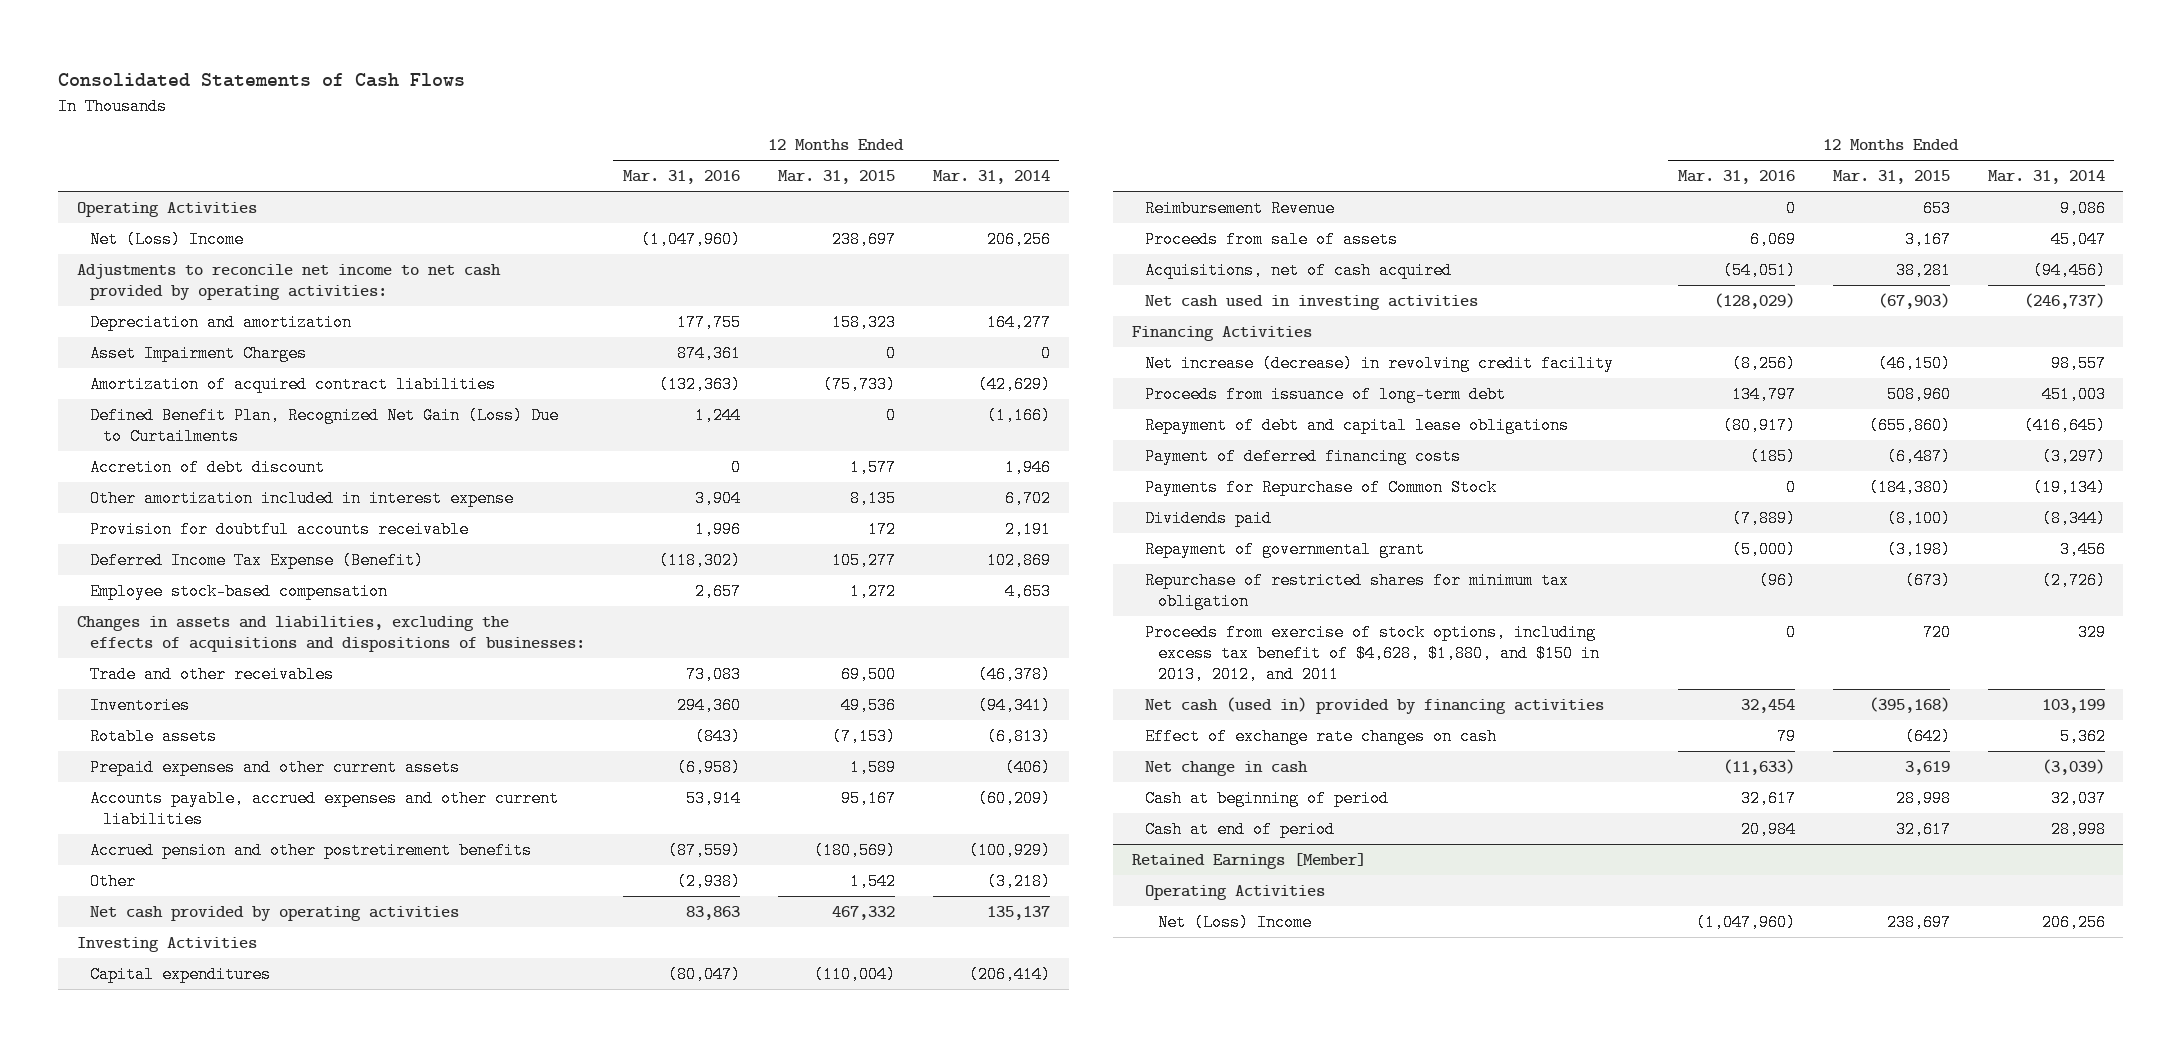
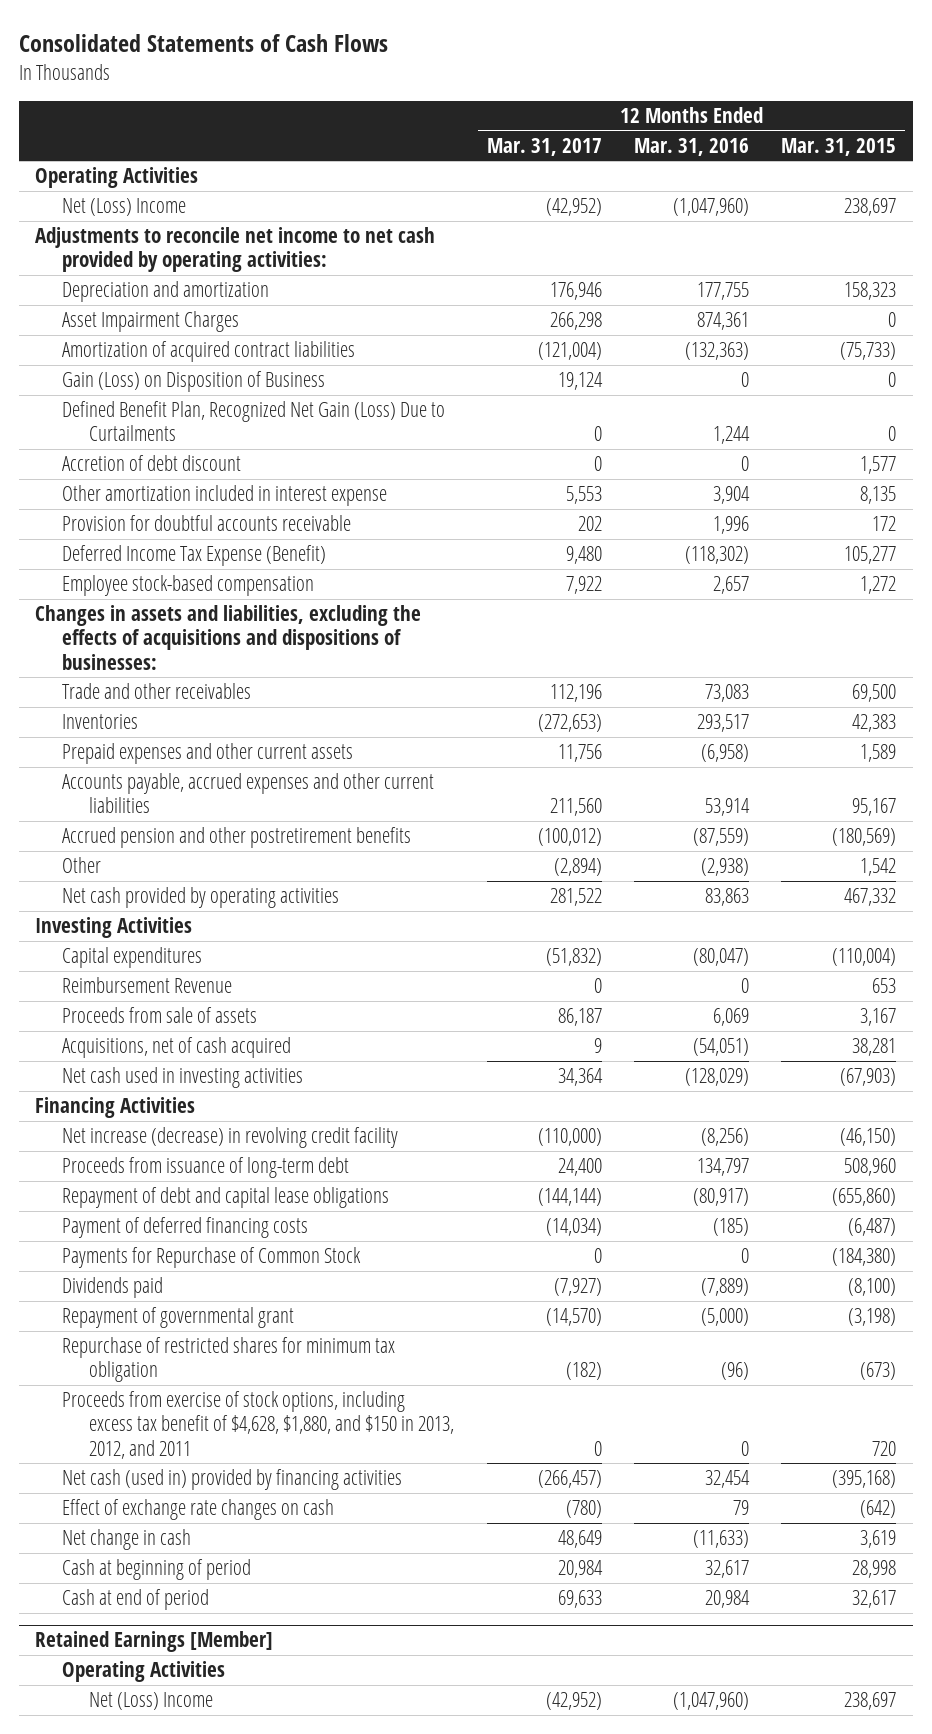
- | 12 Months Ended Mar. 31, 2016 | 12 Months Ended Mar. 31, 2015 | 12 Months Ended Mar. 31, 2014
+ | 12 Months Ended Mar. 31, 2017 | 12 Months Ended Mar. 31, 2016 | 12 Months Ended Mar. 31, 2015
+ Gain (Loss) on Disposition of Business | 19,124 | 0 | 0
- Inventories | 294,360 | 49,536 | (94,341)
- Rotable assets | (843) | (7,153) | (6,813)
+ Inventories | (272,653) | 293,517 | 42,383

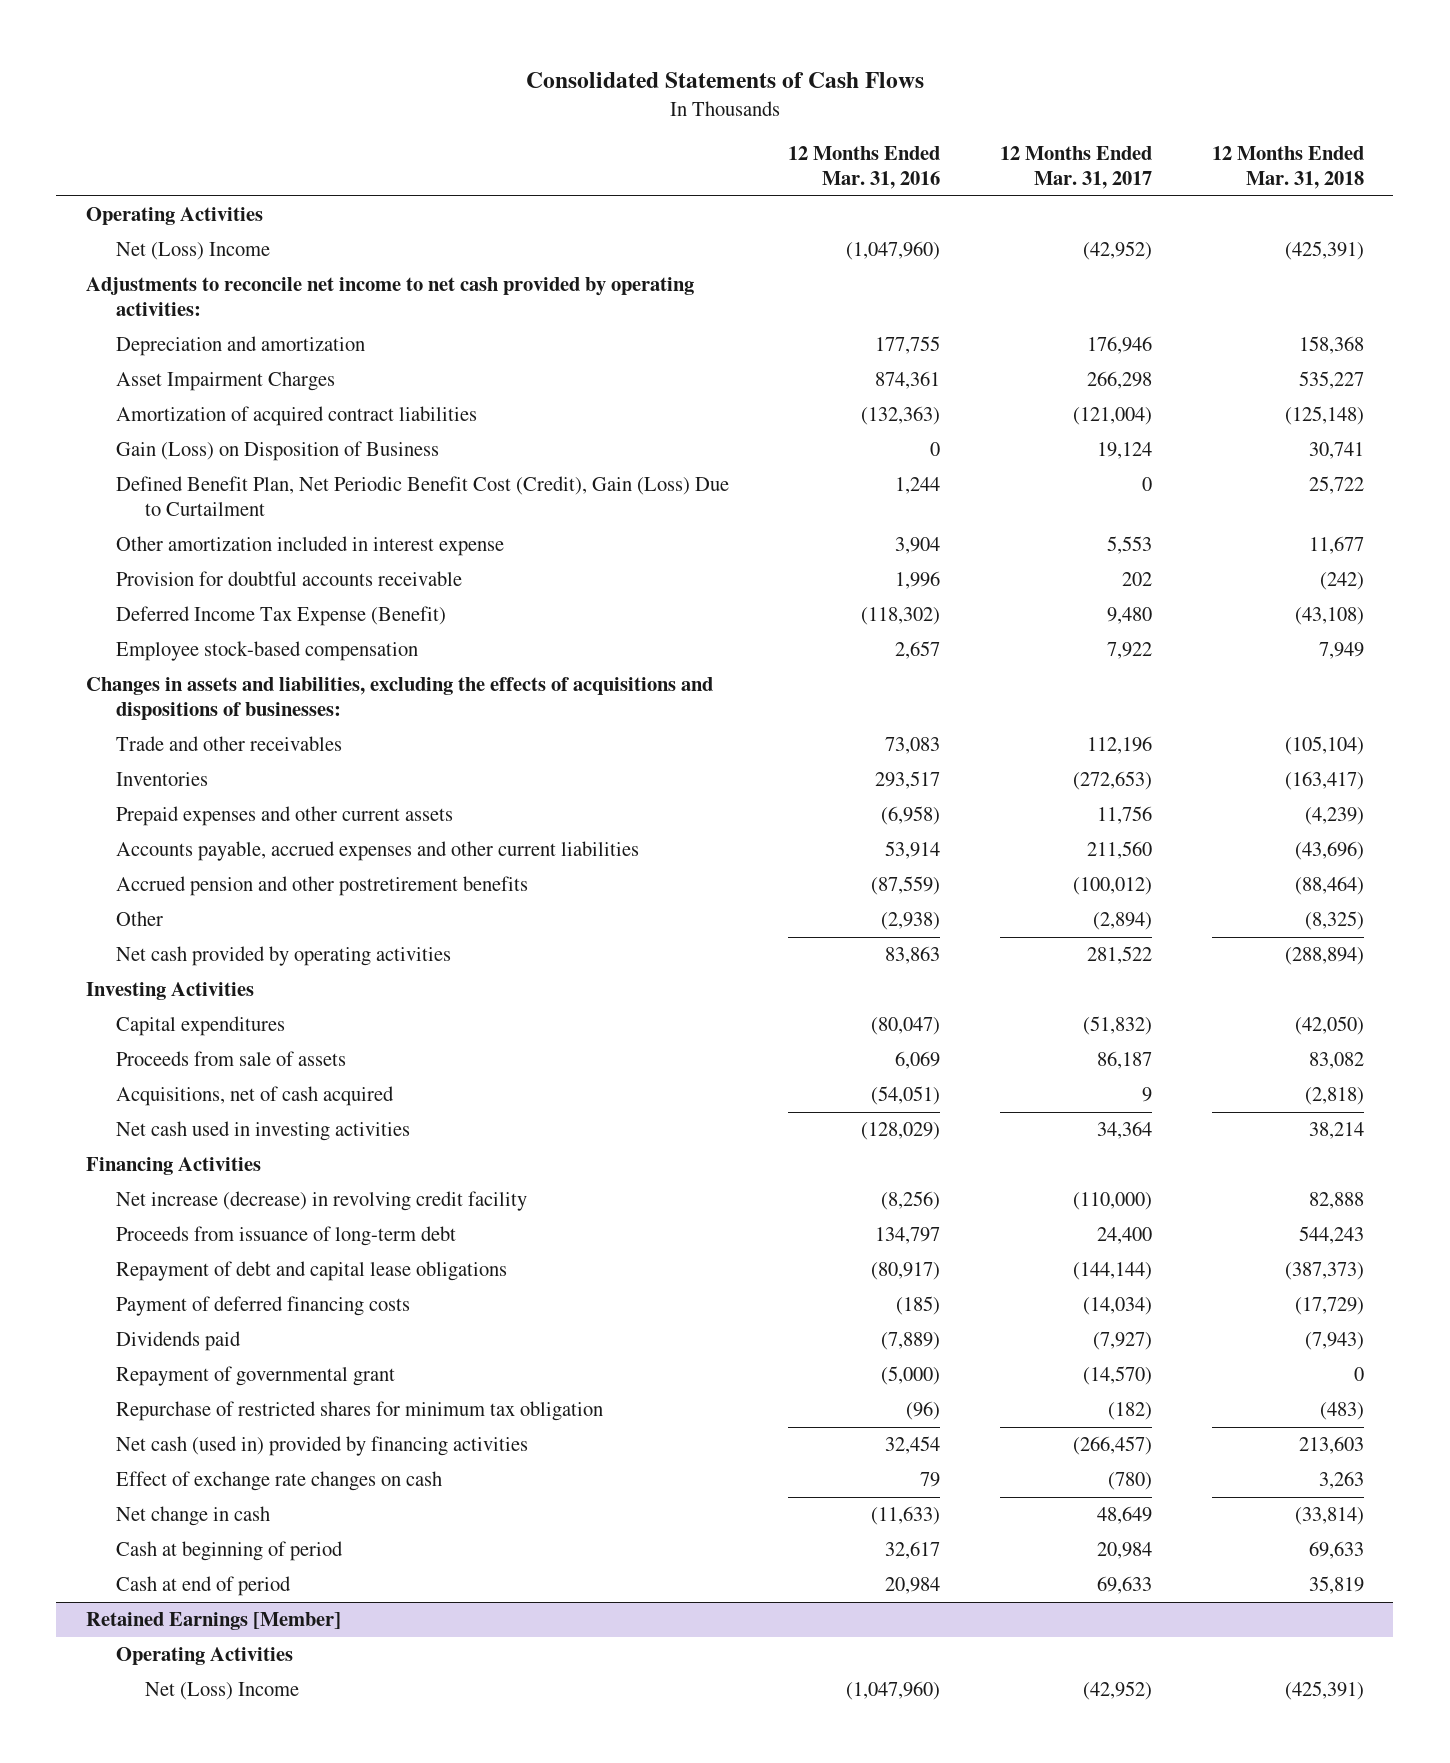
- | 12 Months Ended Mar. 31, 2017 | 12 Months Ended Mar. 31, 2016 | 12 Months Ended Mar. 31, 2015
+ | 12 Months Ended Mar. 31, 2016 | 12 Months Ended Mar. 31, 2017 | 12 Months Ended Mar. 31, 2018
- Defined Benefit Plan, Recognized Net Gain (Loss) Due to Curtailments | 0 | 1,244 | 0
- Accretion of debt discount | 0 | 0 | 1,577
+ Defined Benefit Plan, Net Periodic Benefit Cost (Credit), Gain (Loss) Due to Curtailment | 1,244 | 0 | 25,722
- Reimbursement Revenue | 0 | 0 | 653
- Payments for Repurchase of Common Stock | 0 | 0 | (184,380)
- Proceeds from exercise of stock options, including excess tax benefit of $4,628, $1,880, and $150 in 2013, 2012, and 2011 | 0 | 0 | 720

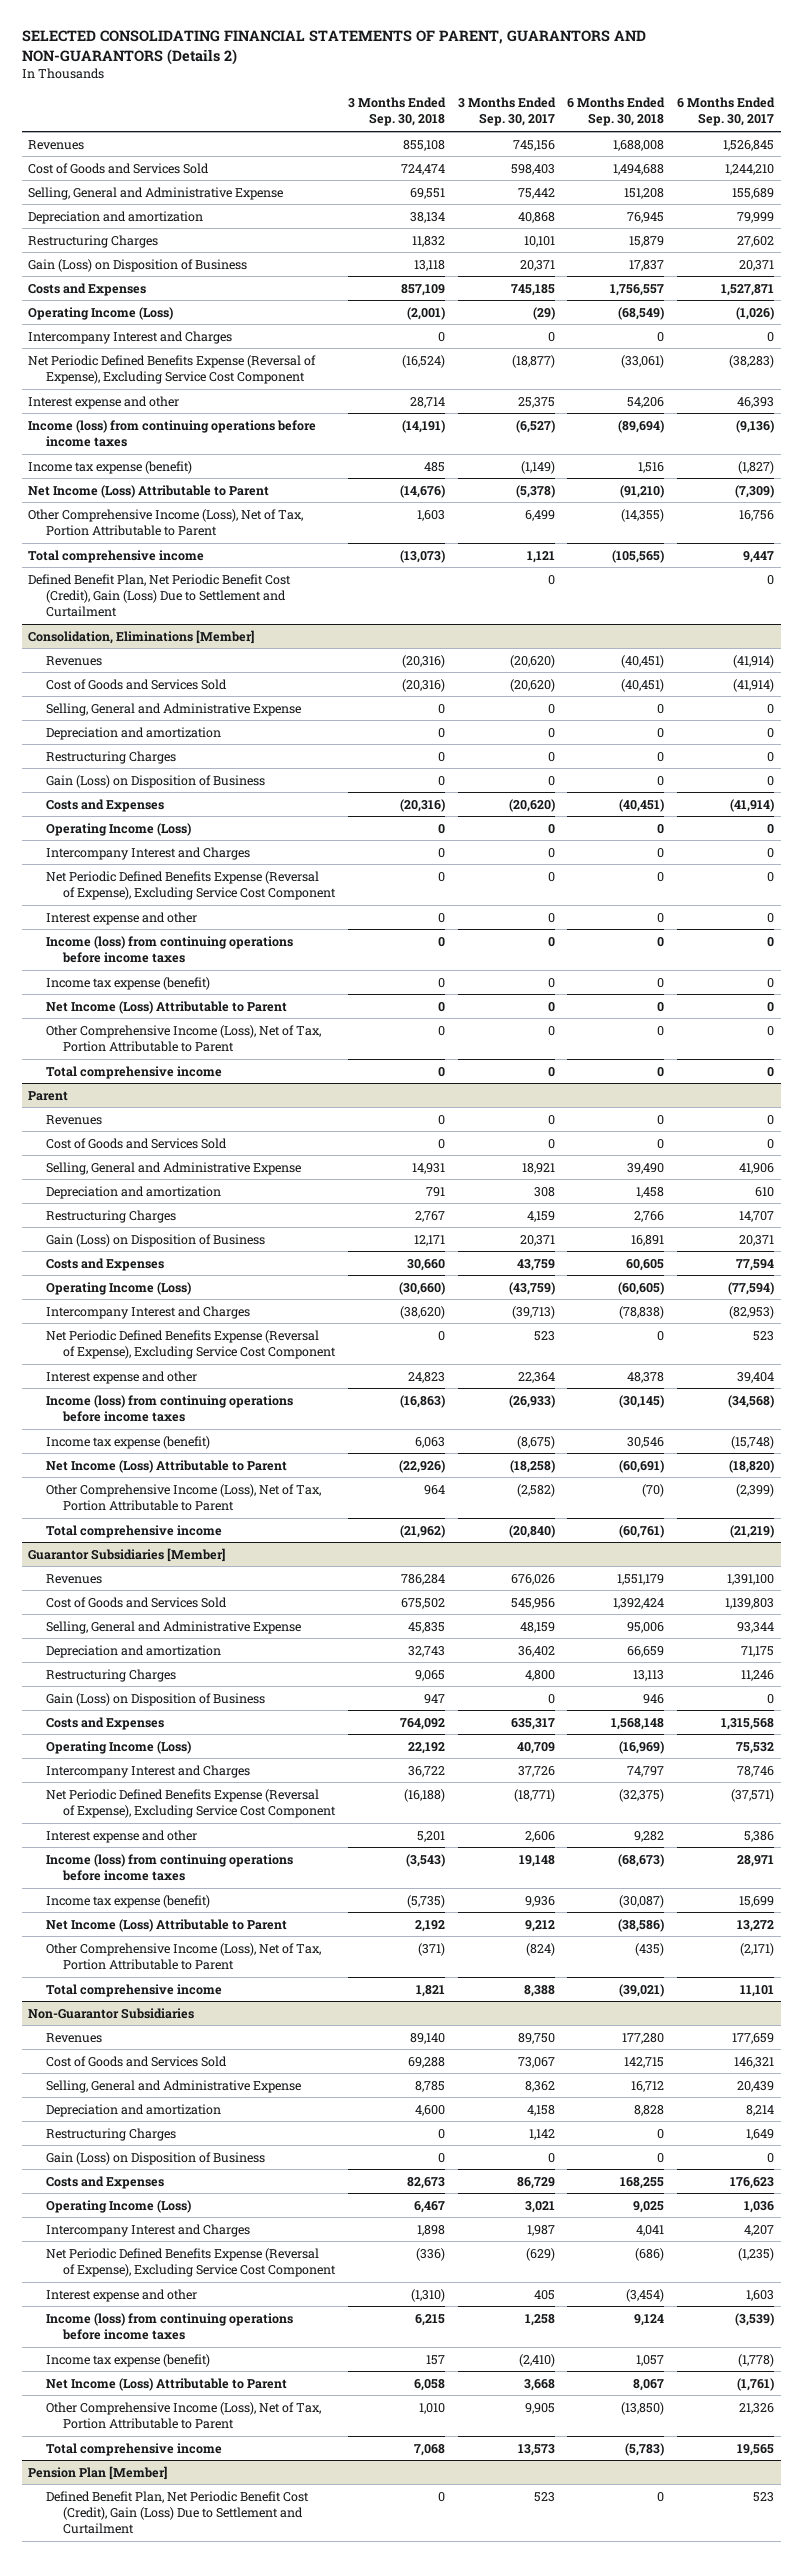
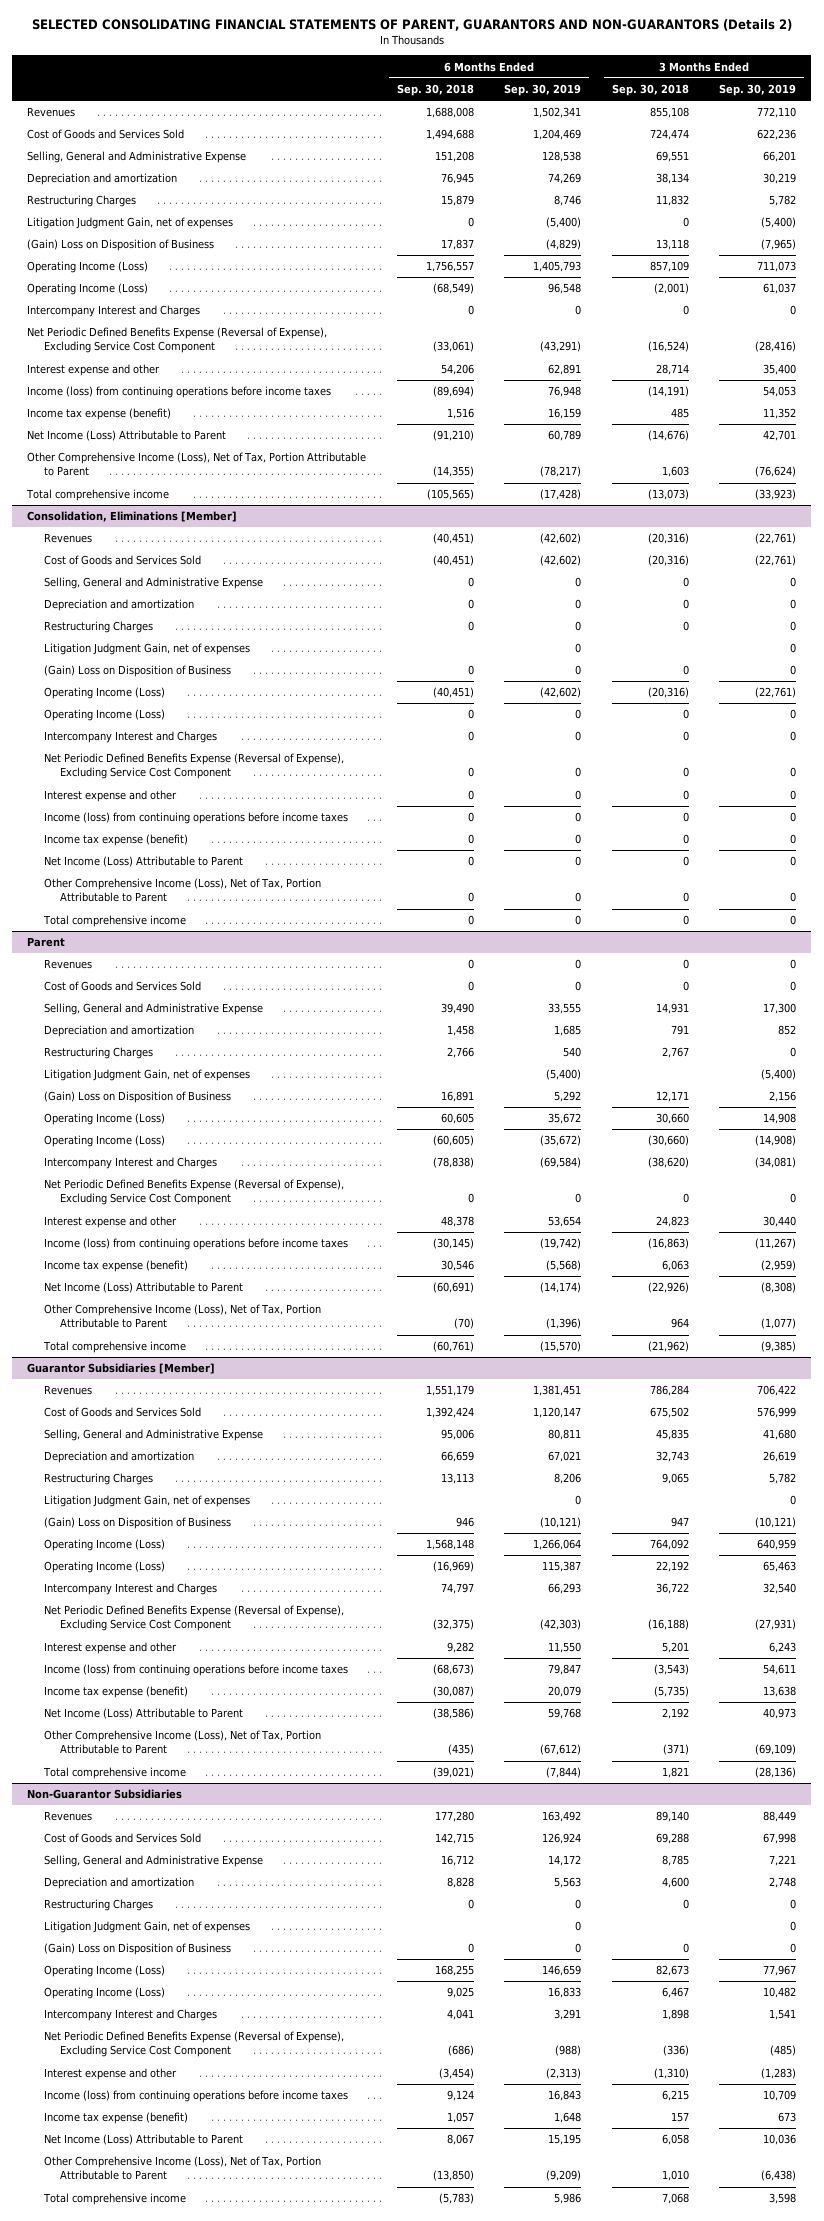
- | 3 Months Ended Sep. 30, 2018 | 3 Months Ended Sep. 30, 2017 | 6 Months Ended Sep. 30, 2018 | 6 Months Ended Sep. 30, 2017
+ | 6 Months Ended Sep. 30, 2018 | 6 Months Ended Sep. 30, 2019 | 3 Months Ended Sep. 30, 2018 | 3 Months Ended Sep. 30, 2019
- Gain (Loss) on Disposition of Business | 13,118 | 20,371 | 17,837 | 20,371
- Costs and Expenses | 857,109 | 745,185 | 1,756,557 | 1,527,871
+ Litigation Judgment Gain, net of expenses | 0 | (5,400) | 0 | (5,400)
+ (Gain) Loss on Disposition of Business | 17,837 | (4,829) | 13,118 | (7,965)
+ Operating Income (Loss) | 1,756,557 | 1,405,793 | 857,109 | 711,073
- Defined Benefit Plan, Net Periodic Benefit Cost (Credit), Gain (Loss) Due to Settlement and Curtailment | | 0 | | 0
@ Consolidation, Eliminations [Member]
- Gain (Loss) on Disposition of Business | 0 | 0 | 0 | 0
- Costs and Expenses | (20,316) | (20,620) | (40,451) | (41,914)
+ Litigation Judgment Gain, net of expenses | | 0 | | 0
+ (Gain) Loss on Disposition of Business | 0 | 0 | 0 | 0
+ Operating Income (Loss) | (40,451) | (42,602) | (20,316) | (22,761)
@ Parent
- Gain (Loss) on Disposition of Business | 12,171 | 20,371 | 16,891 | 20,371
- Costs and Expenses | 30,660 | 43,759 | 60,605 | 77,594
+ Litigation Judgment Gain, net of expenses | | (5,400) | | (5,400)
+ (Gain) Loss on Disposition of Business | 16,891 | 5,292 | 12,171 | 2,156
+ Operating Income (Loss) | 60,605 | 35,672 | 30,660 | 14,908
@ Guarantor Subsidiaries [Member]
- Gain (Loss) on Disposition of Business | 947 | 0 | 946 | 0
- Costs and Expenses | 764,092 | 635,317 | 1,568,148 | 1,315,568
+ Litigation Judgment Gain, net of expenses | | 0 | | 0
+ (Gain) Loss on Disposition of Business | 946 | (10,121) | 947 | (10,121)
+ Operating Income (Loss) | 1,568,148 | 1,266,064 | 764,092 | 640,959
@ Non-Guarantor Subsidiaries
- Gain (Loss) on Disposition of Business | 0 | 0 | 0 | 0
- Costs and Expenses | 82,673 | 86,729 | 168,255 | 176,623
+ Litigation Judgment Gain, net of expenses | | 0 | | 0
+ (Gain) Loss on Disposition of Business | 0 | 0 | 0 | 0
+ Operating Income (Loss) | 168,255 | 146,659 | 82,673 | 77,967
- Pension Plan [Member]
- Defined Benefit Plan, Net Periodic Benefit Cost (Credit), Gain (Loss) Due to Settlement and Curtailment | 0 | 523 | 0 | 523

